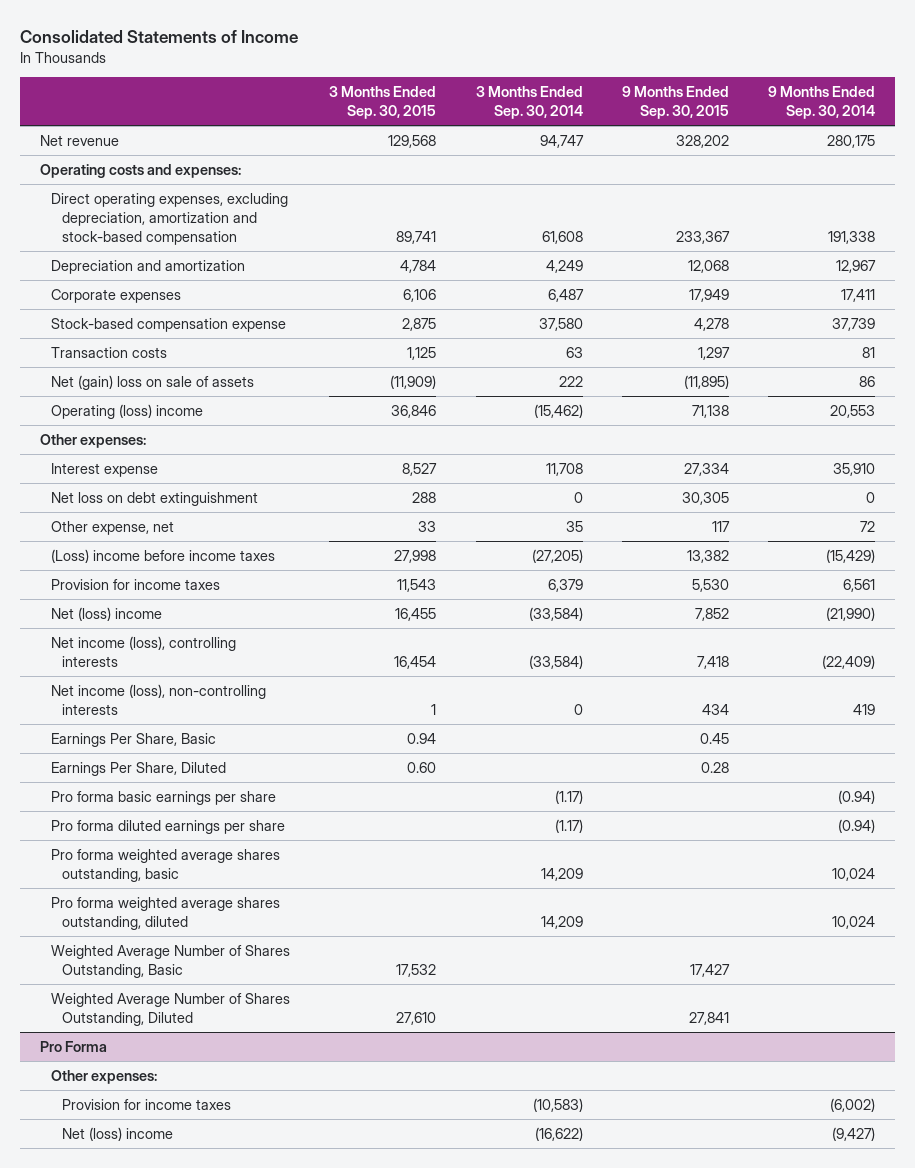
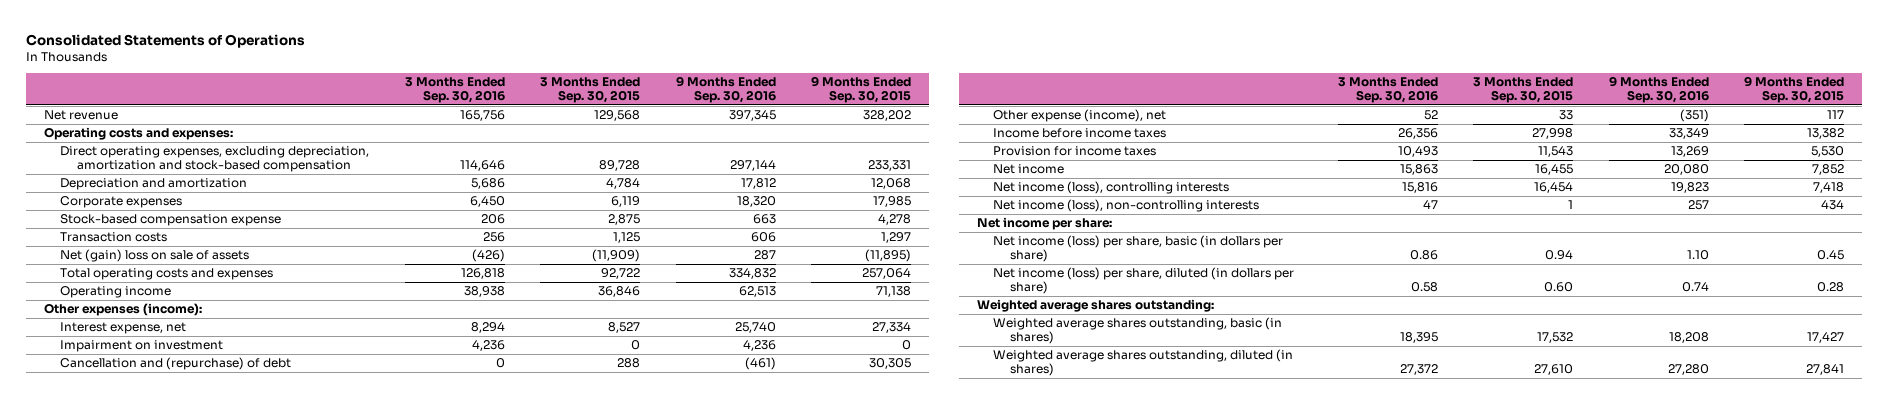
- Consolidated Statements of Income
+ Consolidated Statements of Operations
- | 3 Months Ended Sep. 30, 2015 | 3 Months Ended Sep. 30, 2014 | 9 Months Ended Sep. 30, 2015 | 9 Months Ended Sep. 30, 2014
+ | 3 Months Ended Sep. 30, 2016 | 3 Months Ended Sep. 30, 2015 | 9 Months Ended Sep. 30, 2016 | 9 Months Ended Sep. 30, 2015
- Direct operating expenses, excluding depreciation, amortization and stock-based compensation | 89,741 | 61,608 | 233,367 | 191,338
+ Direct operating expenses, excluding depreciation, amortization and stock-based compensation | 114,646 | 89,728 | 297,144 | 233,331
- Corporate expenses | 6,106 | 6,487 | 17,949 | 17,411
+ Corporate expenses | 6,450 | 6,119 | 18,320 | 17,985
- Operating (loss) income | 36,846 | (15,462) | 71,138 | 20,553
- Other expenses:
- Interest expense | 8,527 | 11,708 | 27,334 | 35,910
- Net loss on debt extinguishment | 288 | 0 | 30,305 | 0
- Other expense, net | 33 | 35 | 117 | 72
- (Loss) income before income taxes | 27,998 | (27,205) | 13,382 | (15,429)
+ Total operating costs and expenses | 126,818 | 92,722 | 334,832 | 257,064
+ Operating income | 38,938 | 36,846 | 62,513 | 71,138
+ Other expenses (income):
+ Interest expense, net | 8,294 | 8,527 | 25,740 | 27,334
+ Impairment on investment | 4,236 | 0 | 4,236 | 0
+ Cancellation and (repurchase) of debt | 0 | 288 | (461) | 30,305
+ Other expense (income), net | 52 | 33 | (351) | 117
+ Income before income taxes | 26,356 | 27,998 | 33,349 | 13,382
- Net (loss) income | 16,455 | (33,584) | 7,852 | (21,990)
+ Net income | 15,863 | 16,455 | 20,080 | 7,852
- Earnings Per Share, Basic | 0.94 | | 0.45 |
- Earnings Per Share, Diluted | 0.60 | | 0.28 |
- Pro forma basic earnings per share | | (1.17) | | (0.94)
- Pro forma diluted earnings per share | | (1.17) | | (0.94)
- Pro forma weighted average shares outstanding, basic | | 14,209 | | 10,024
- Pro forma weighted average shares outstanding, diluted | | 14,209 | | 10,024
- Weighted Average Number of Shares Outstanding, Basic | 17,532 | | 17,427 |
- Weighted Average Number of Shares Outstanding, Diluted | 27,610 | | 27,841 |
- Pro Forma
- Other expenses:
- Provision for income taxes | | (10,583) | | (6,002)
- Net (loss) income | | (16,622) | | (9,427)
+ Net income per share:
+ Net income (loss) per share, basic (in dollars per share) | 0.86 | 0.94 | 1.10 | 0.45
+ Net income (loss) per share, diluted (in dollars per share) | 0.58 | 0.60 | 0.74 | 0.28
+ Weighted average shares outstanding:
+ Weighted average shares outstanding, basic (in shares) | 18,395 | 17,532 | 18,208 | 17,427
+ Weighted average shares outstanding, diluted (in shares) | 27,372 | 27,610 | 27,280 | 27,841

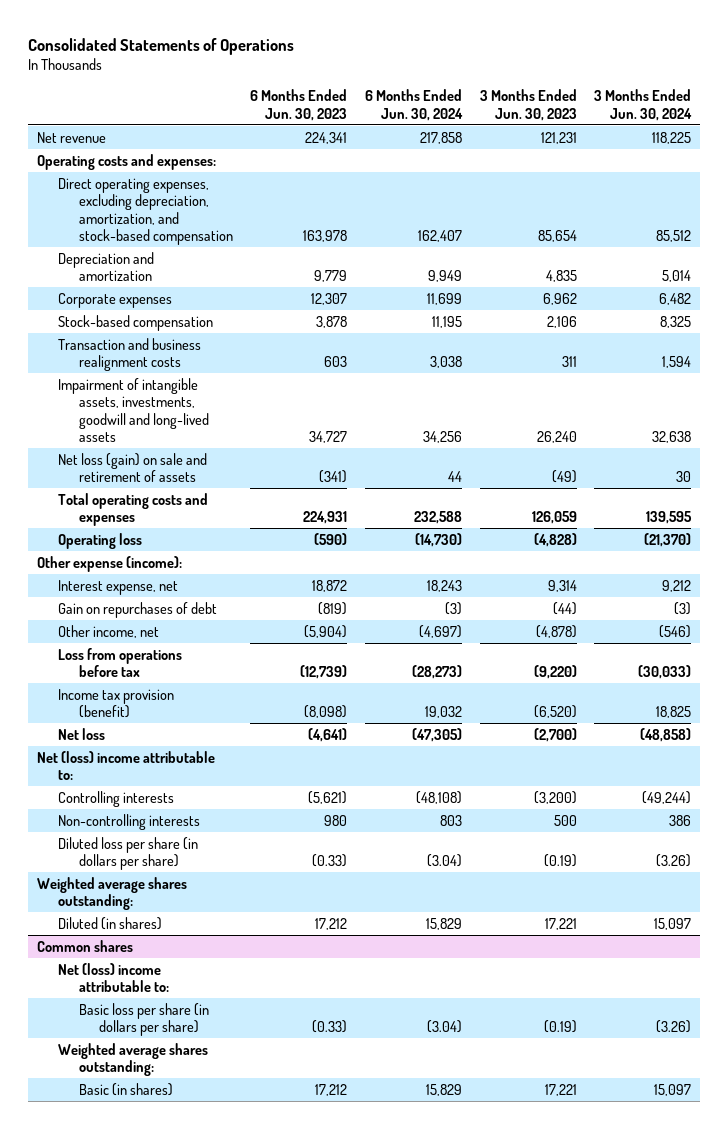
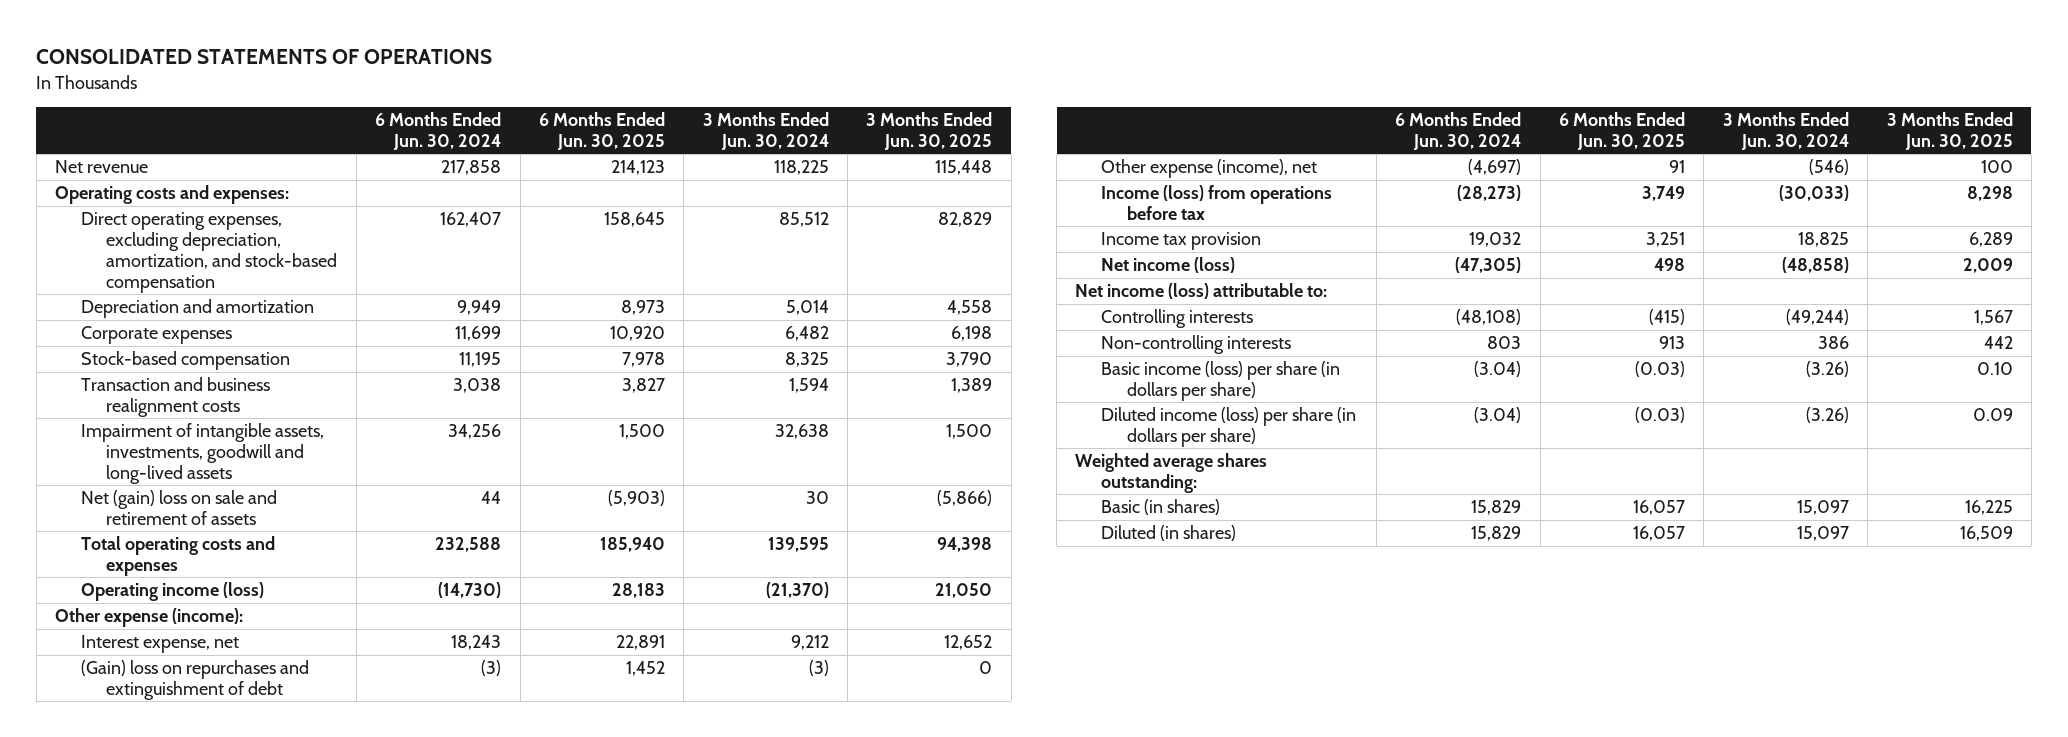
- Consolidated Statements of Operations
+ CONSOLIDATED STATEMENTS OF OPERATIONS
- | 6 Months Ended Jun. 30, 2023 | 6 Months Ended Jun. 30, 2024 | 3 Months Ended Jun. 30, 2023 | 3 Months Ended Jun. 30, 2024
+ | 6 Months Ended Jun. 30, 2024 | 6 Months Ended Jun. 30, 2025 | 3 Months Ended Jun. 30, 2024 | 3 Months Ended Jun. 30, 2025
- Net loss (gain) on sale and retirement of assets | (341) | 44 | (49) | 30
+ Net (gain) loss on sale and retirement of assets | 44 | (5,903) | 30 | (5,866)
- Operating loss | (590) | (14,730) | (4,828) | (21,370)
+ Operating income (loss) | (14,730) | 28,183 | (21,370) | 21,050
- Gain on repurchases of debt | (819) | (3) | (44) | (3)
- Other income, net | (5,904) | (4,697) | (4,878) | (546)
- Loss from operations before tax | (12,739) | (28,273) | (9,220) | (30,033)
- Income tax provision (benefit) | (8,098) | 19,032 | (6,520) | 18,825
- Net loss | (4,641) | (47,305) | (2,700) | (48,858)
- Net (loss) income attributable to:
+ (Gain) loss on repurchases and extinguishment of debt | (3) | 1,452 | (3) | 0
+ Other expense (income), net | (4,697) | 91 | (546) | 100
+ Income (loss) from operations before tax | (28,273) | 3,749 | (30,033) | 8,298
+ Income tax provision | 19,032 | 3,251 | 18,825 | 6,289
+ Net income (loss) | (47,305) | 498 | (48,858) | 2,009
+ Net income (loss) attributable to:
- Diluted loss per share (in dollars per share) | (0.33) | (3.04) | (0.19) | (3.26)
- Weighted average shares outstanding:
- Common shares
- Net (loss) income attributable to:
- Basic loss per share (in dollars per share) | (0.33) | (3.04) | (0.19) | (3.26)
+ Basic income (loss) per share (in dollars per share) | (3.04) | (0.03) | (3.26) | 0.10
+ Diluted income (loss) per share (in dollars per share) | (3.04) | (0.03) | (3.26) | 0.09
moved down: Diluted (in shares) | 15,829 | 16,057 | 15,097 | 16,509

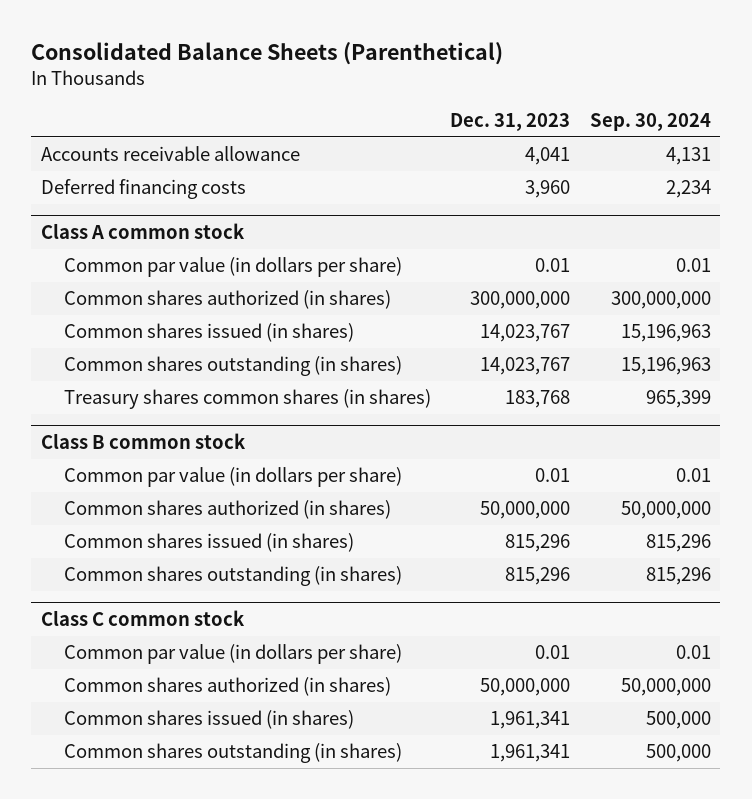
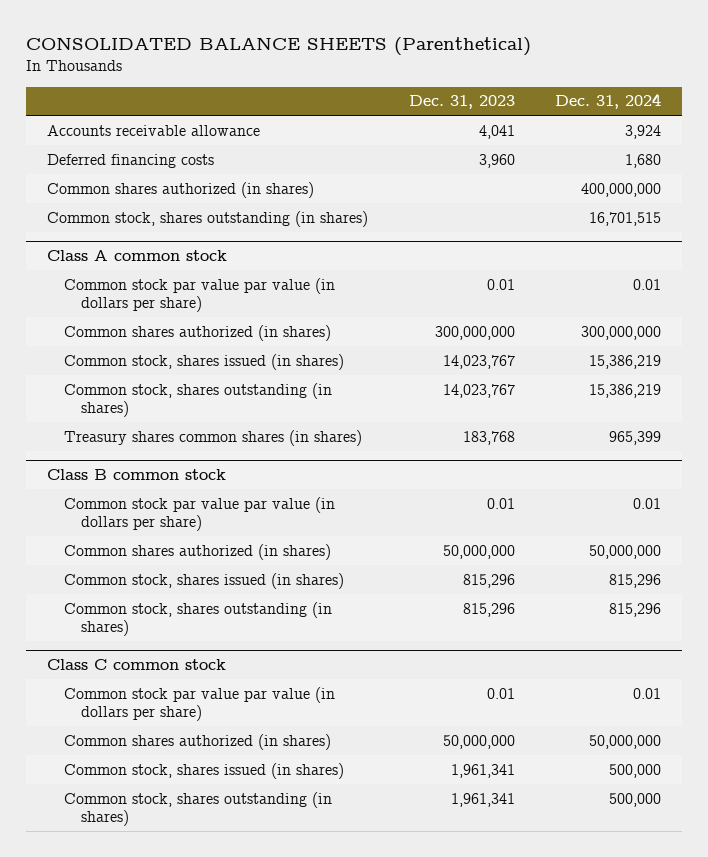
- Consolidated Balance Sheets (Parenthetical)
+ CONSOLIDATED BALANCE SHEETS (Parenthetical)
- | Dec. 31, 2023 | Sep. 30, 2024
+ | Dec. 31, 2023 | Dec. 31, 2024
+ Common shares authorized (in shares) | | 400,000,000
+ Common stock, shares outstanding (in shares) | | 16,701,515
@ Class A common stock
- Common par value (in dollars per share) | 0.01 | 0.01
+ Common stock par value par value (in dollars per share) | 0.01 | 0.01
- Common shares issued (in shares) | 14,023,767 | 15,196,963
- Common shares outstanding (in shares) | 14,023,767 | 15,196,963
+ Common stock, shares issued (in shares) | 14,023,767 | 15,386,219
+ Common stock, shares outstanding (in shares) | 14,023,767 | 15,386,219
@ Class B common stock
- Common par value (in dollars per share) | 0.01 | 0.01
+ Common stock par value par value (in dollars per share) | 0.01 | 0.01
- Common shares issued (in shares) | 815,296 | 815,296
- Common shares outstanding (in shares) | 815,296 | 815,296
+ Common stock, shares issued (in shares) | 815,296 | 815,296
+ Common stock, shares outstanding (in shares) | 815,296 | 815,296
@ Class C common stock
- Common par value (in dollars per share) | 0.01 | 0.01
+ Common stock par value par value (in dollars per share) | 0.01 | 0.01
- Common shares issued (in shares) | 1,961,341 | 500,000
- Common shares outstanding (in shares) | 1,961,341 | 500,000
+ Common stock, shares issued (in shares) | 1,961,341 | 500,000
+ Common stock, shares outstanding (in shares) | 1,961,341 | 500,000

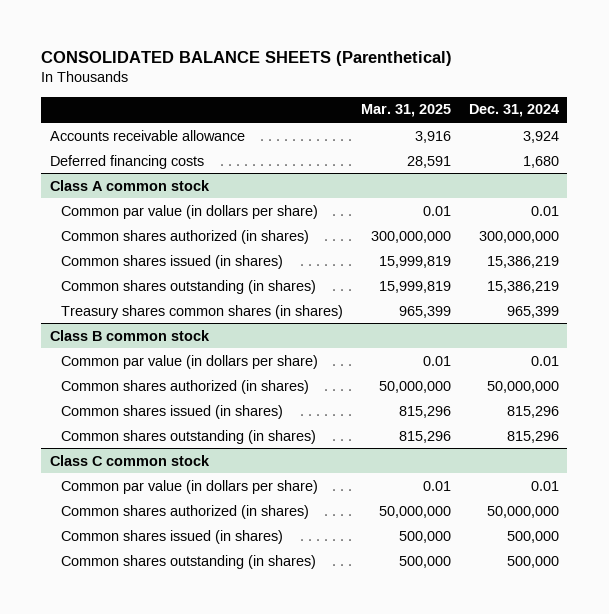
- | Dec. 31, 2023 | Dec. 31, 2024
+ | Mar. 31, 2025 | Dec. 31, 2024
- Common shares authorized (in shares) | | 400,000,000
- Common stock, shares outstanding (in shares) | | 16,701,515
@ Class A common stock
- Common stock par value par value (in dollars per share) | 0.01 | 0.01
+ Common par value (in dollars per share) | 0.01 | 0.01
- Common stock, shares issued (in shares) | 14,023,767 | 15,386,219
- Common stock, shares outstanding (in shares) | 14,023,767 | 15,386,219
+ Common shares issued (in shares) | 15,999,819 | 15,386,219
+ Common shares outstanding (in shares) | 15,999,819 | 15,386,219
@ Class B common stock
- Common stock par value par value (in dollars per share) | 0.01 | 0.01
+ Common par value (in dollars per share) | 0.01 | 0.01
- Common stock, shares issued (in shares) | 815,296 | 815,296
- Common stock, shares outstanding (in shares) | 815,296 | 815,296
+ Common shares issued (in shares) | 815,296 | 815,296
+ Common shares outstanding (in shares) | 815,296 | 815,296
@ Class C common stock
- Common stock par value par value (in dollars per share) | 0.01 | 0.01
+ Common par value (in dollars per share) | 0.01 | 0.01
- Common stock, shares issued (in shares) | 1,961,341 | 500,000
- Common stock, shares outstanding (in shares) | 1,961,341 | 500,000
+ Common shares issued (in shares) | 500,000 | 500,000
+ Common shares outstanding (in shares) | 500,000 | 500,000

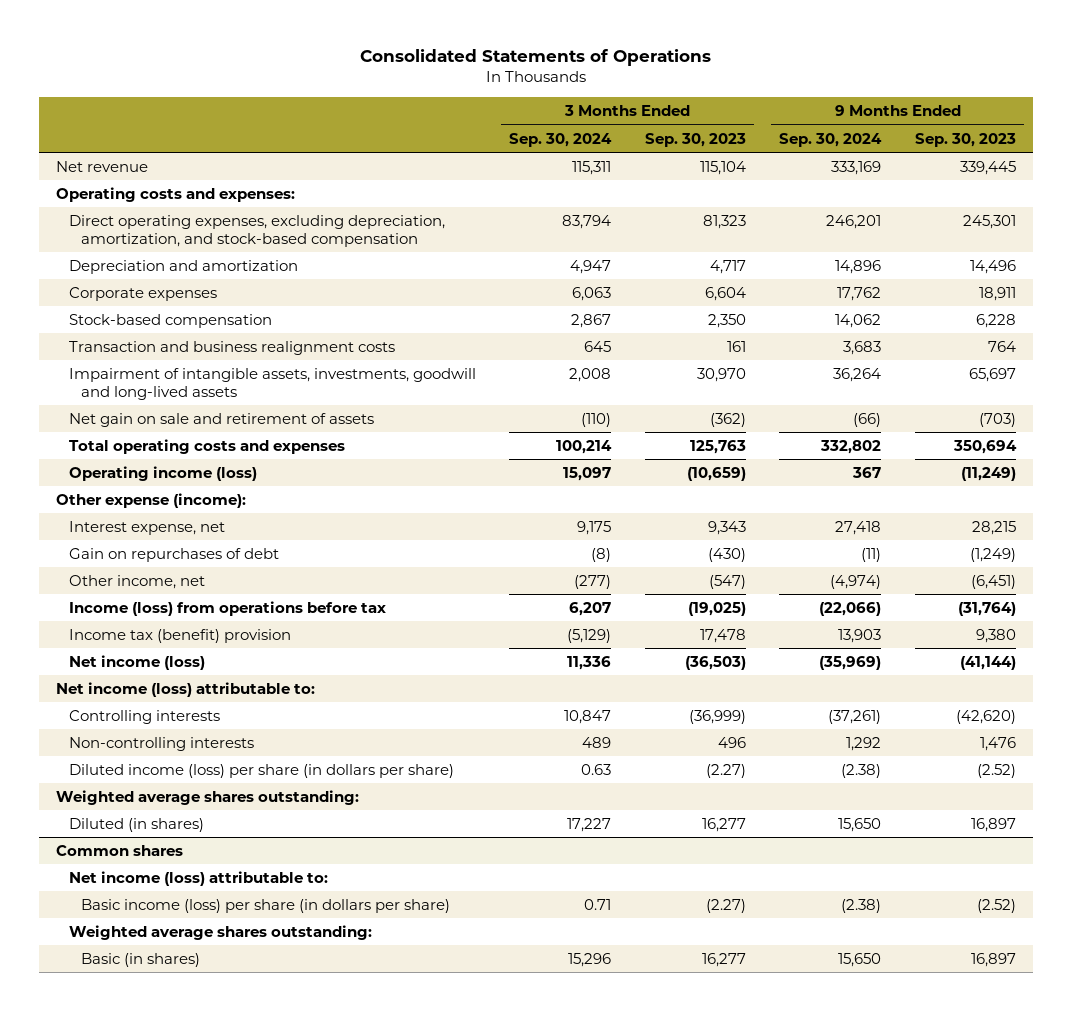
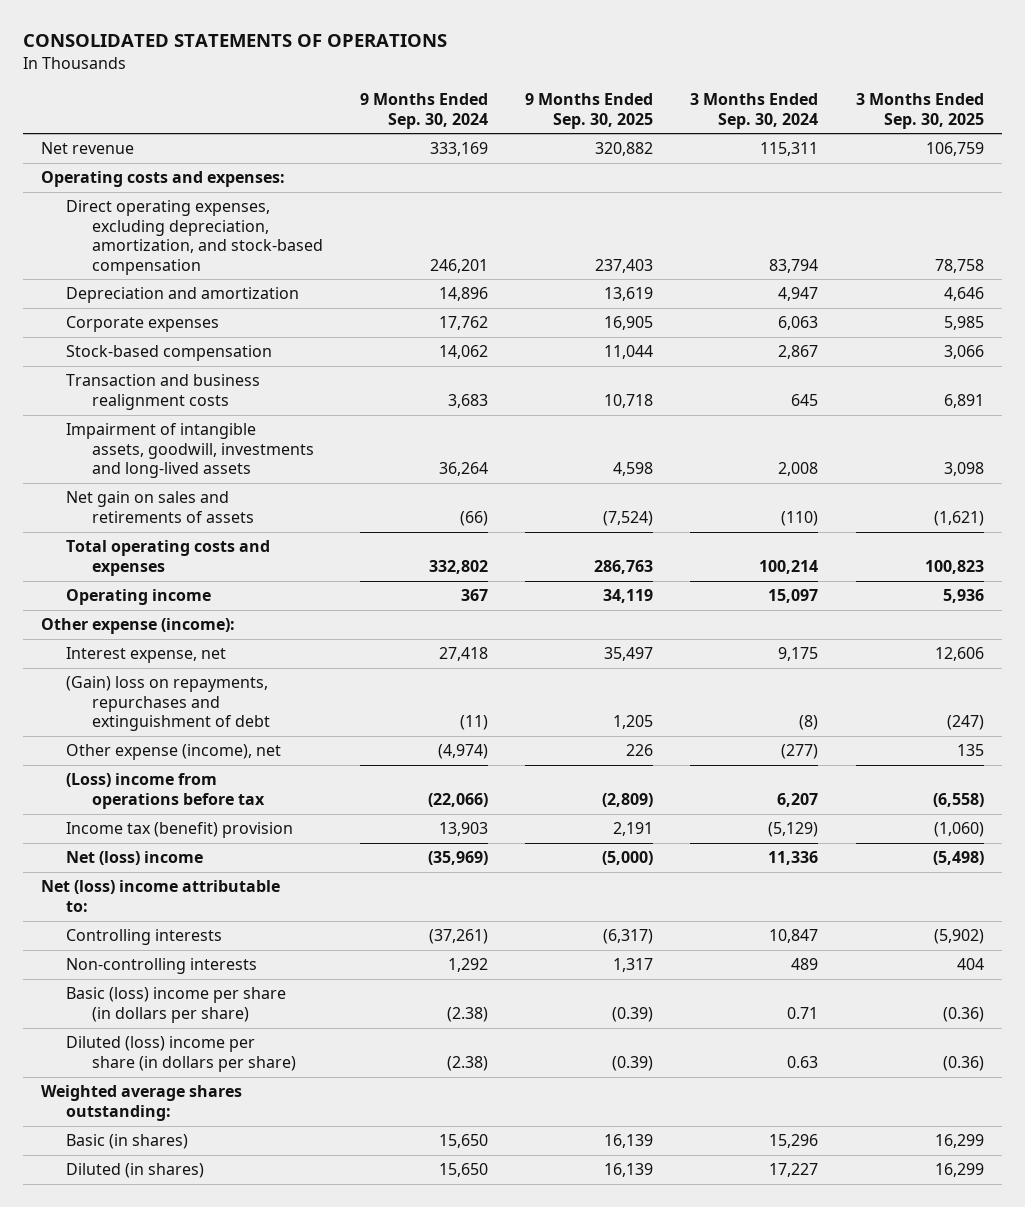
- Consolidated Statements of Operations
+ CONSOLIDATED STATEMENTS OF OPERATIONS
- | 3 Months Ended Sep. 30, 2024 | 3 Months Ended Sep. 30, 2023 | 9 Months Ended Sep. 30, 2024 | 9 Months Ended Sep. 30, 2023
+ | 9 Months Ended Sep. 30, 2024 | 9 Months Ended Sep. 30, 2025 | 3 Months Ended Sep. 30, 2024 | 3 Months Ended Sep. 30, 2025
- Impairment of intangible assets, investments, goodwill and long-lived assets | 2,008 | 30,970 | 36,264 | 65,697
- Net gain on sale and retirement of assets | (110) | (362) | (66) | (703)
+ Impairment of intangible assets, goodwill, investments and long-lived assets | 36,264 | 4,598 | 2,008 | 3,098
+ Net gain on sales and retirements of assets | (66) | (7,524) | (110) | (1,621)
- Operating income (loss) | 15,097 | (10,659) | 367 | (11,249)
+ Operating income | 367 | 34,119 | 15,097 | 5,936
- Gain on repurchases of debt | (8) | (430) | (11) | (1,249)
- Other income, net | (277) | (547) | (4,974) | (6,451)
- Income (loss) from operations before tax | 6,207 | (19,025) | (22,066) | (31,764)
+ (Gain) loss on repayments, repurchases and extinguishment of debt | (11) | 1,205 | (8) | (247)
+ Other expense (income), net | (4,974) | 226 | (277) | 135
+ (Loss) income from operations before tax | (22,066) | (2,809) | 6,207 | (6,558)
- Net income (loss) | 11,336 | (36,503) | (35,969) | (41,144)
- Net income (loss) attributable to:
+ Net (loss) income | (35,969) | (5,000) | 11,336 | (5,498)
+ Net (loss) income attributable to:
- Diluted income (loss) per share (in dollars per share) | 0.63 | (2.27) | (2.38) | (2.52)
- Weighted average shares outstanding:
- Common shares
- Net income (loss) attributable to:
- Basic income (loss) per share (in dollars per share) | 0.71 | (2.27) | (2.38) | (2.52)
+ Basic (loss) income per share (in dollars per share) | (2.38) | (0.39) | 0.71 | (0.36)
+ Diluted (loss) income per share (in dollars per share) | (2.38) | (0.39) | 0.63 | (0.36)
moved down: Diluted (in shares) | 15,650 | 16,139 | 17,227 | 16,299

